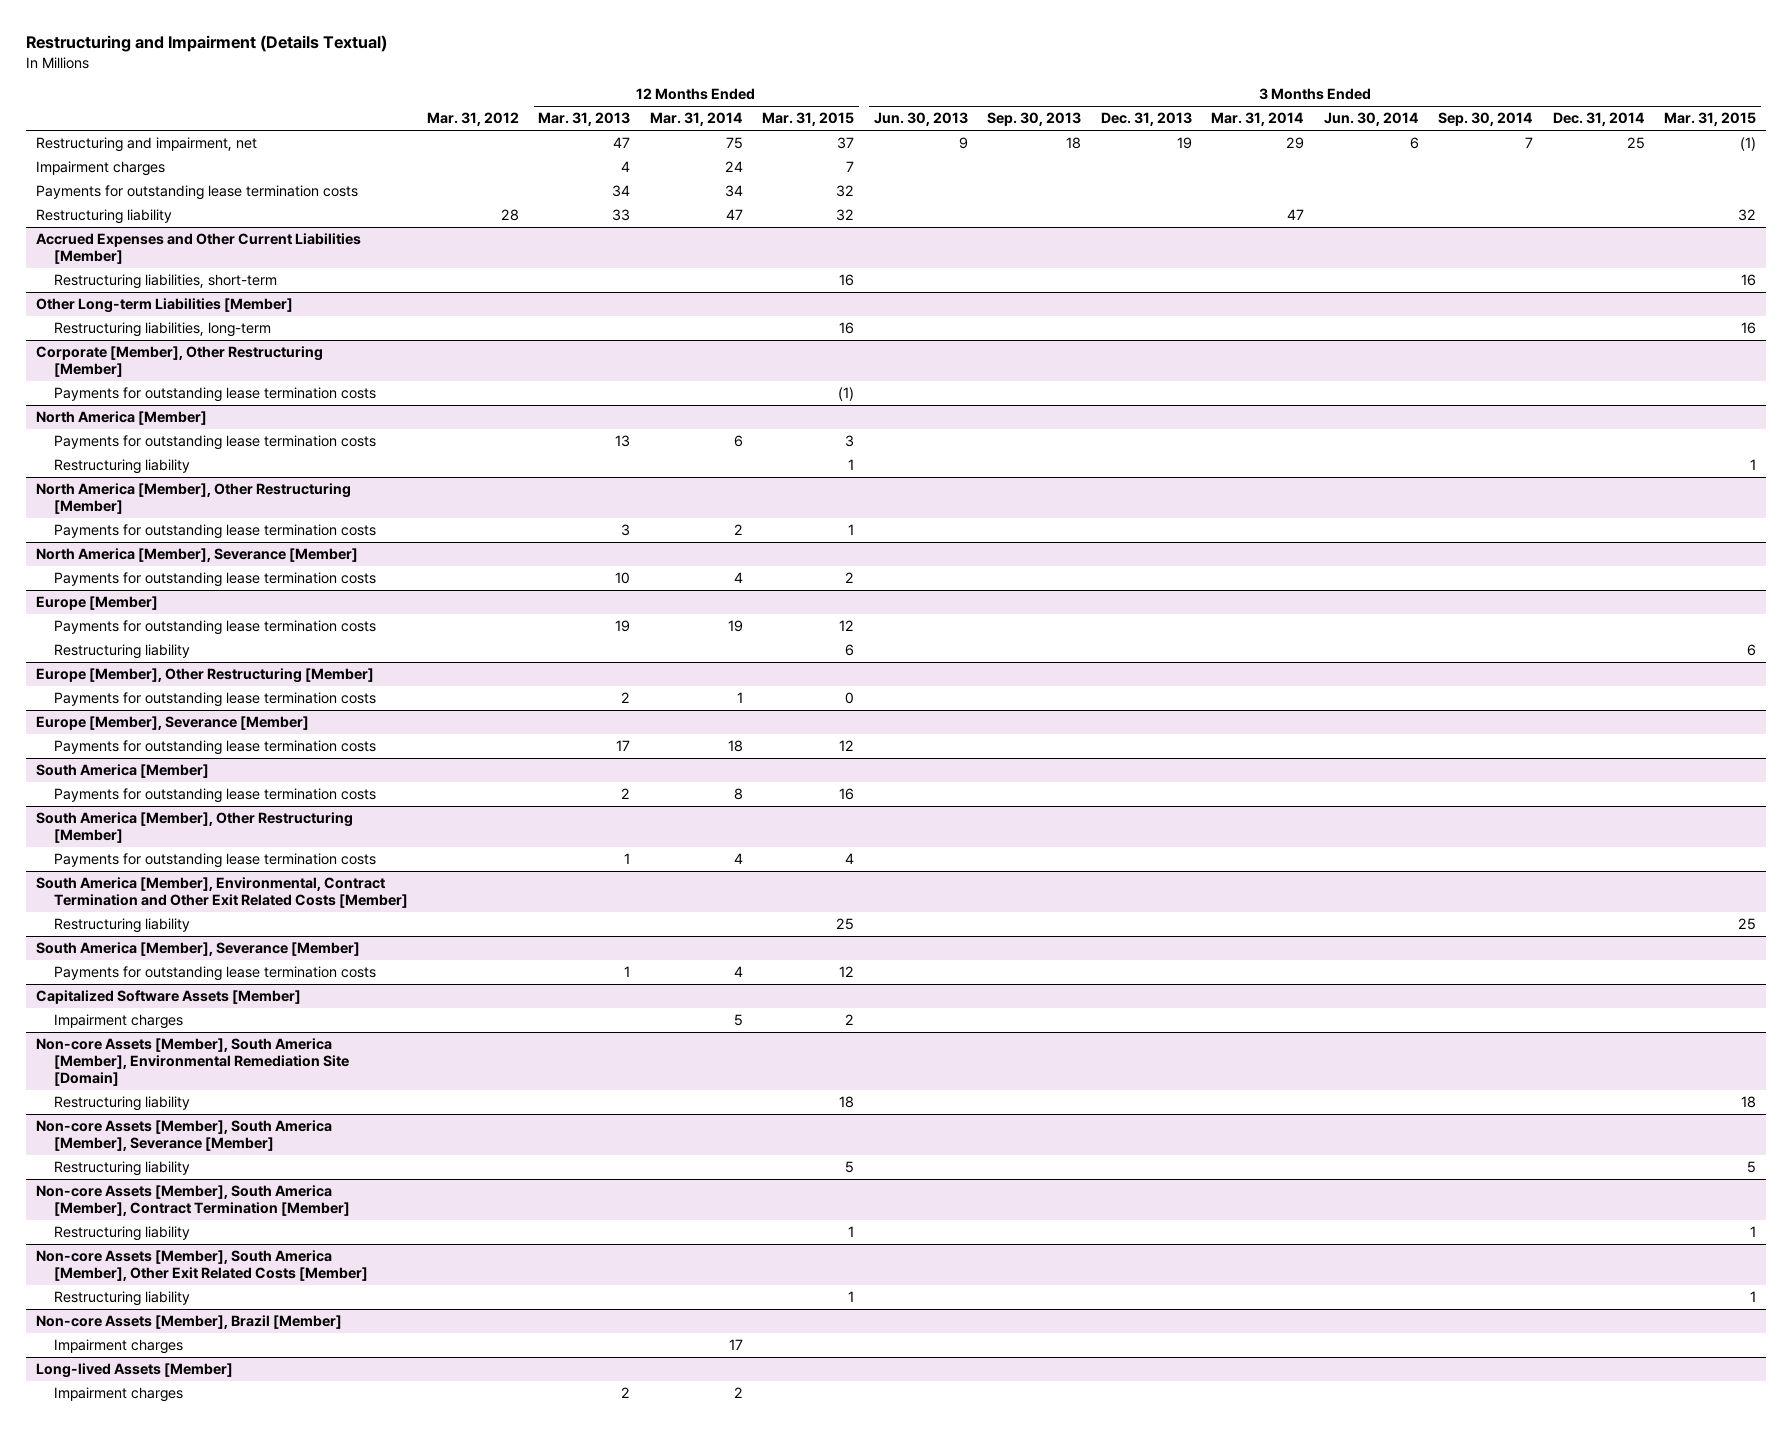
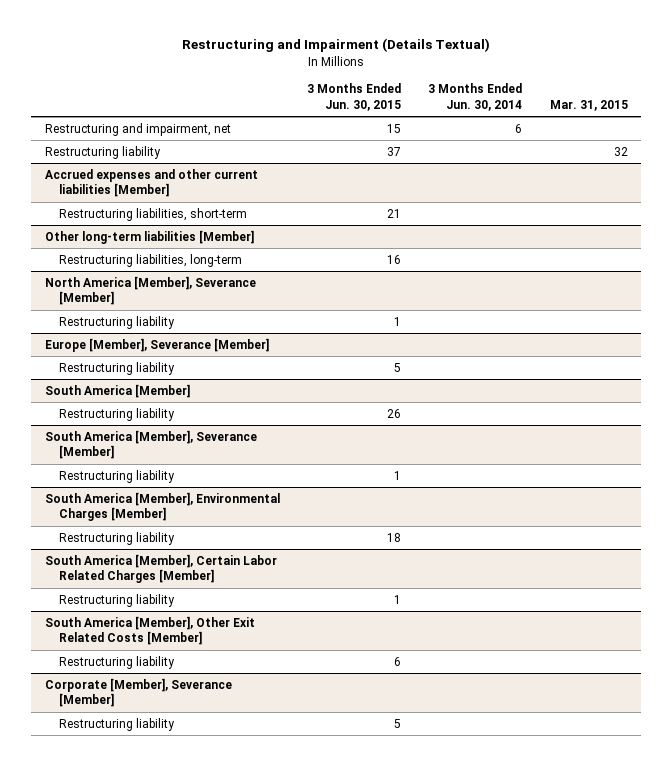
- | Mar. 31, 2012 | 12 Months Ended Mar. 31, 2013 | 12 Months Ended Mar. 31, 2014 | 12 Months Ended Mar. 31, 2015 | 3 Months Ended Jun. 30, 2013 | 3 Months Ended Sep. 30, 2013 | 3 Months Ended Dec. 31, 2013 | 3 Months Ended Mar. 31, 2014 | 3 Months Ended Jun. 30, 2014 | 3 Months Ended Sep. 30, 2014 | 3 Months Ended Dec. 31, 2014 | 3 Months Ended Mar. 31, 2015
+ | 3 Months Ended Jun. 30, 2015 | 3 Months Ended Jun. 30, 2014 | Mar. 31, 2015
- Impairment charges | | 4 | 24 | 7 | | | | | | | |
- Payments for outstanding lease termination costs | | 34 | 34 | 32 | | | | | | | |
- Accrued Expenses and Other Current Liabilities [Member]
+ Accrued expenses and other current liabilities [Member]
- Other Long-term Liabilities [Member]
+ Other long-term liabilities [Member]
- Corporate [Member], Other Restructuring [Member]
- Payments for outstanding lease termination costs | | | | (1) | | | | | | | |
- North America [Member]
- Payments for outstanding lease termination costs | | 13 | 6 | 3 | | | | | | | |
- Restructuring liability | | | | 1 | | | | | | | | 1
- North America [Member], Other Restructuring [Member]
- Payments for outstanding lease termination costs | | 3 | 2 | 1 | | | | | | | |
@ North America [Member], Severance [Member]
- Payments for outstanding lease termination costs | | 10 | 4 | 2 | | | | | | | |
- Europe [Member]
- Payments for outstanding lease termination costs | | 19 | 19 | 12 | | | | | | | |
- Restructuring liability | | | | 6 | | | | | | | | 6
- Europe [Member], Other Restructuring [Member]
- Payments for outstanding lease termination costs | | 2 | 1 | 0 | | | | | | | |
@ North America [Member], Severance [Member]
+ Restructuring liability | 1 | |
@ Europe [Member], Severance [Member]
- Payments for outstanding lease termination costs | | 17 | 18 | 12 | | | | | | | |
+ Restructuring liability | 5 | |
@ South America [Member]
- Payments for outstanding lease termination costs | | 2 | 8 | 16 | | | | | | | |
- South America [Member], Other Restructuring [Member]
- Payments for outstanding lease termination costs | | 1 | 4 | 4 | | | | | | | |
- South America [Member], Environmental, Contract Termination and Other Exit Related Costs [Member]
- Restructuring liability | | | | 25 | | | | | | | | 25
@ South America [Member]
+ Restructuring liability | 26 | |
@ South America [Member], Severance [Member]
- Payments for outstanding lease termination costs | | 1 | 4 | 12 | | | | | | | |
- Capitalized Software Assets [Member]
- Impairment charges | | | 5 | 2 | | | | | | | |
- Non-core Assets [Member], South America [Member], Environmental Remediation Site [Domain]
- Restructuring liability | | | | 18 | | | | | | | | 18
- Non-core Assets [Member], South America [Member], Severance [Member]
- Restructuring liability | | | | 5 | | | | | | | | 5
- Non-core Assets [Member], South America [Member], Contract Termination [Member]
- Restructuring liability | | | | 1 | | | | | | | | 1
- Non-core Assets [Member], South America [Member], Other Exit Related Costs [Member]
@ South America [Member], Severance [Member]
+ Restructuring liability | 1 | |
+ South America [Member], Environmental Charges [Member]
+ Restructuring liability | 18 | |
+ South America [Member], Certain Labor Related Charges [Member]
+ Restructuring liability | 1 | |
+ South America [Member], Other Exit Related Costs [Member]
- Non-core Assets [Member], Brazil [Member]
- Impairment charges | | | 17 | | | | | | | | |
- Long-lived Assets [Member]
- Impairment charges | | 2 | 2 | | | | | | | | |
+ Corporate [Member], Severance [Member]
+ Restructuring liability | 5 | |

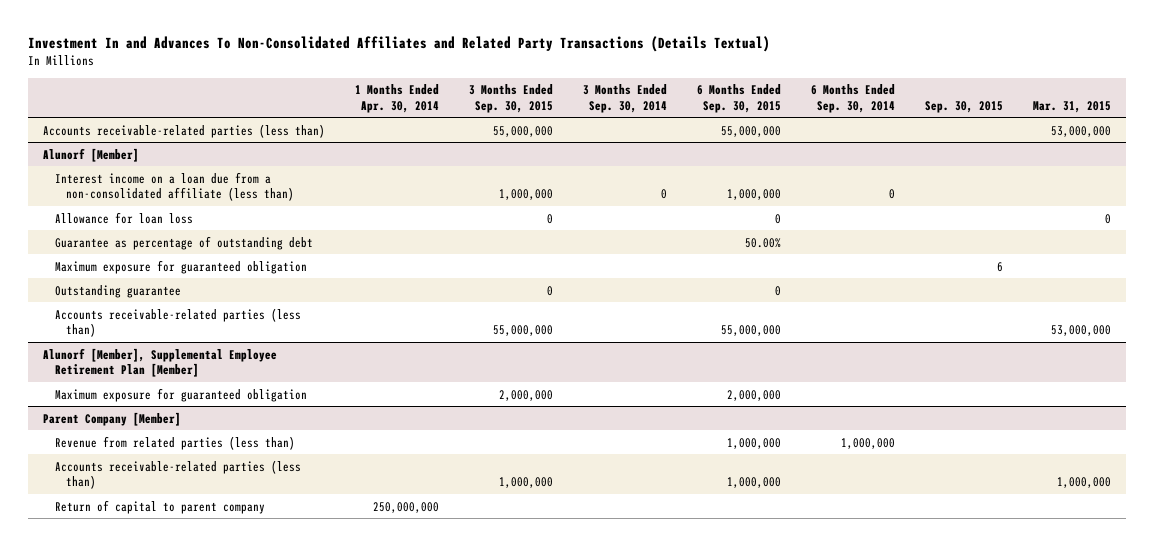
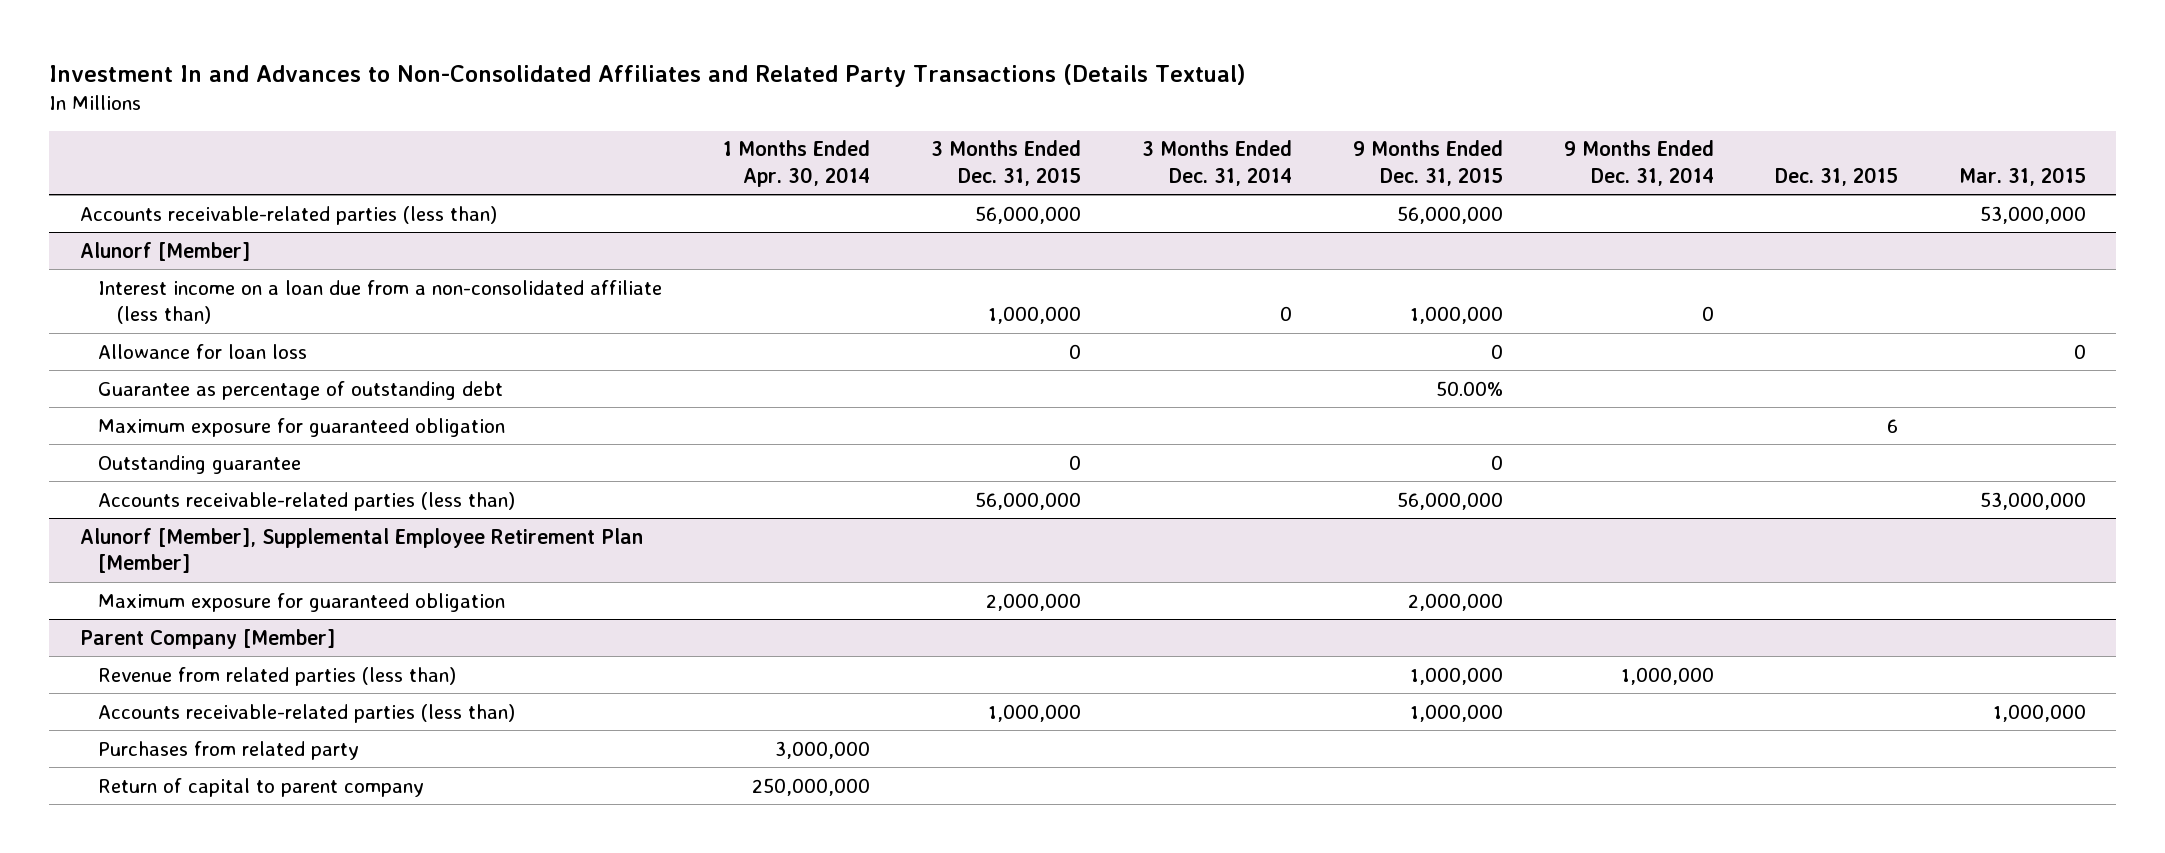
- Investment In and Advances To Non-Consolidated Affiliates and Related Party Transactions (Details Textual)
+ Investment In and Advances to Non-Consolidated Affiliates and Related Party Transactions (Details Textual)
- | 1 Months Ended Apr. 30, 2014 | 3 Months Ended Sep. 30, 2015 | 3 Months Ended Sep. 30, 2014 | 6 Months Ended Sep. 30, 2015 | 6 Months Ended Sep. 30, 2014 | Sep. 30, 2015 | Mar. 31, 2015
+ | 1 Months Ended Apr. 30, 2014 | 3 Months Ended Dec. 31, 2015 | 3 Months Ended Dec. 31, 2014 | 9 Months Ended Dec. 31, 2015 | 9 Months Ended Dec. 31, 2014 | Dec. 31, 2015 | Mar. 31, 2015
@ Parent Company [Member]
+ Purchases from related party | 3,000,000 | | | | | |

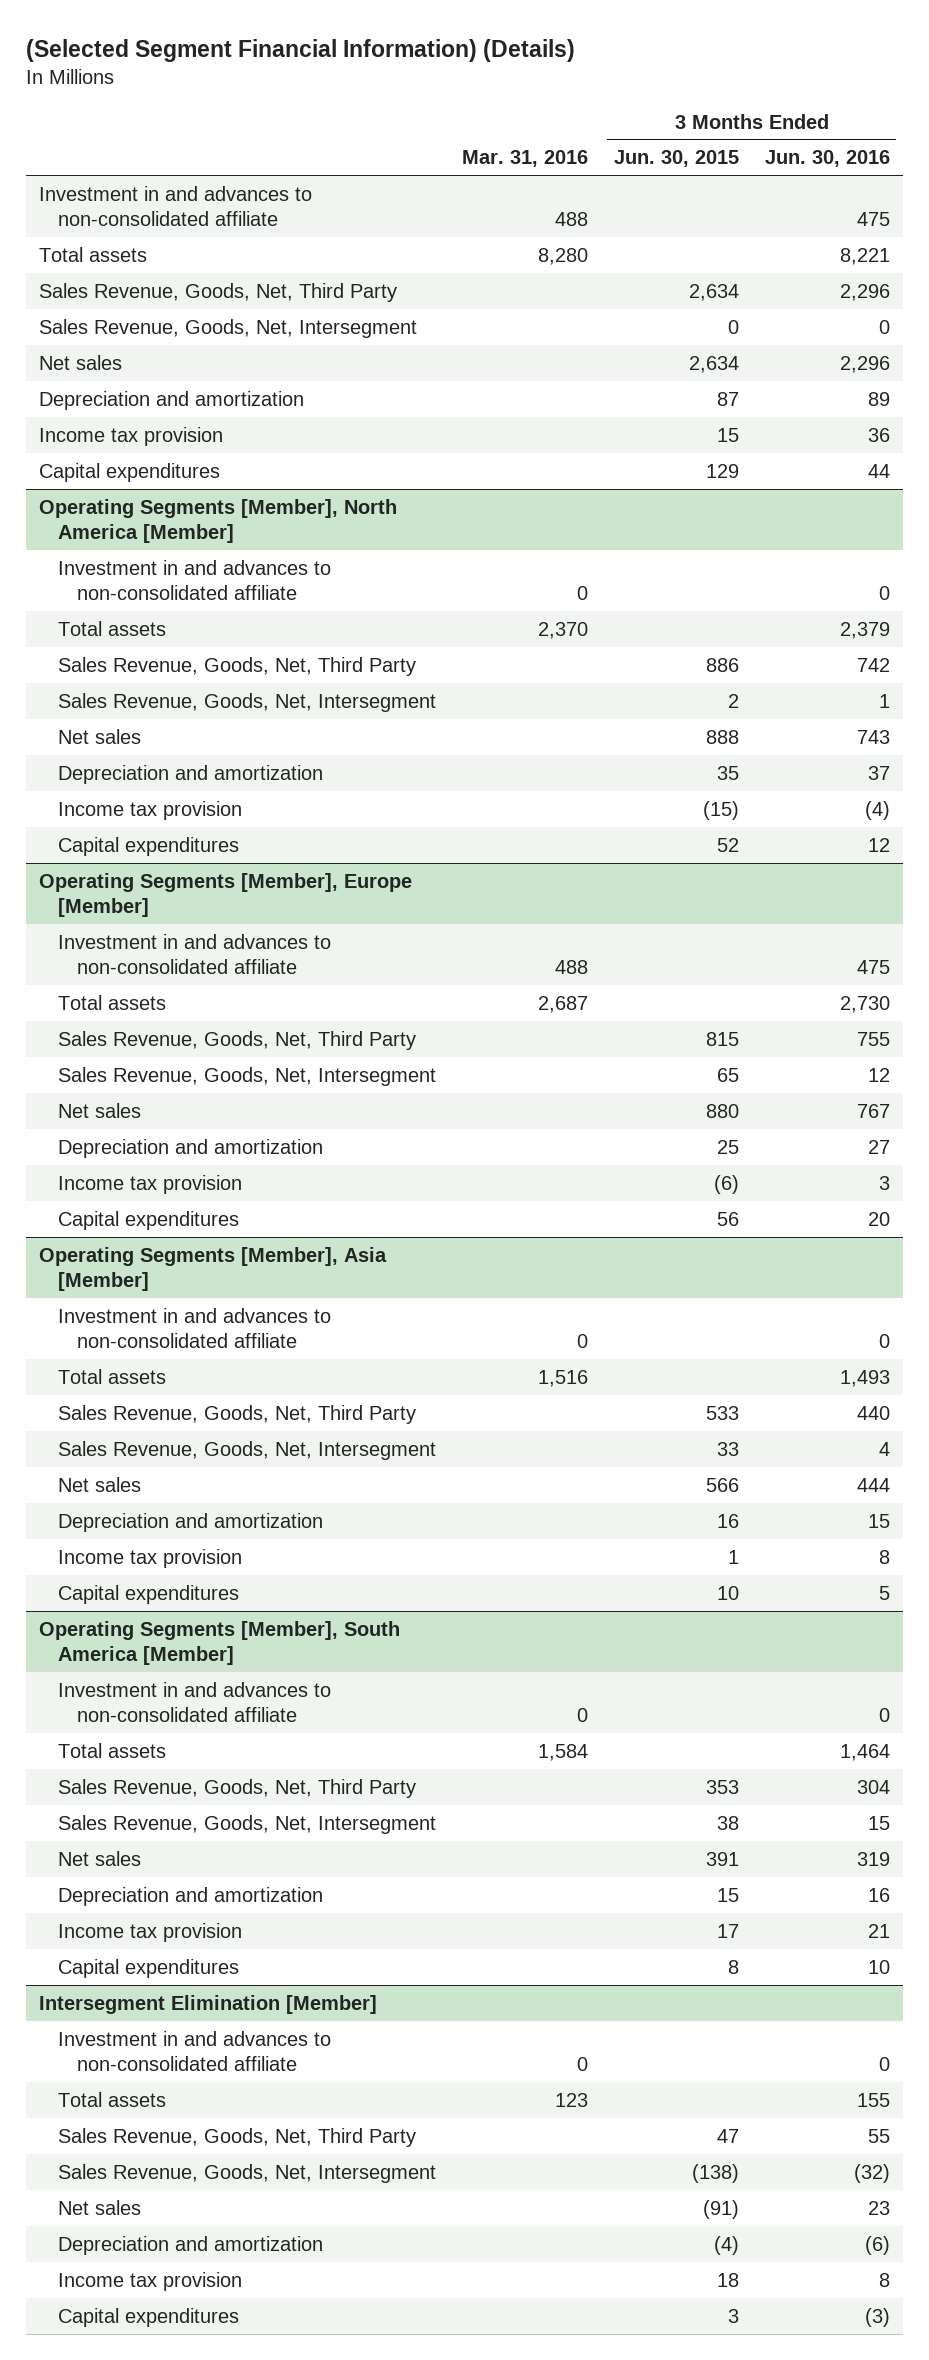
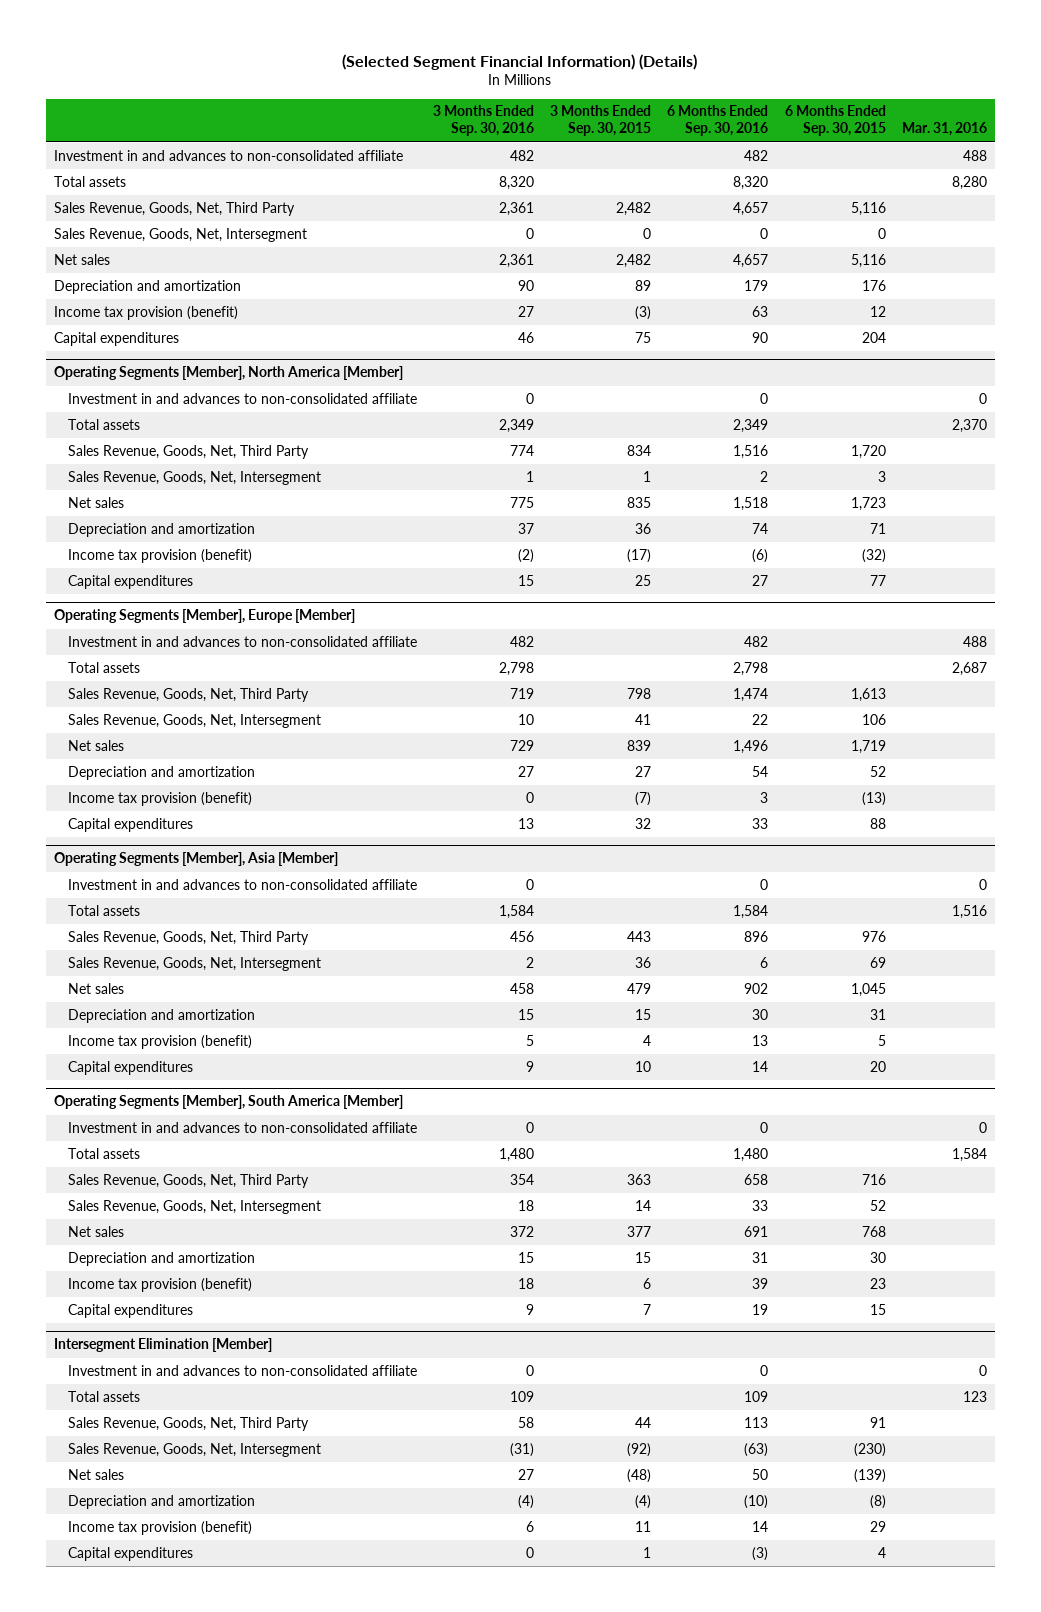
- | Mar. 31, 2016 | 3 Months Ended Jun. 30, 2015 | 3 Months Ended Jun. 30, 2016
+ | 3 Months Ended Sep. 30, 2016 | 3 Months Ended Sep. 30, 2015 | 6 Months Ended Sep. 30, 2016 | 6 Months Ended Sep. 30, 2015 | Mar. 31, 2016
- Income tax provision | | 15 | 36
+ Income tax provision (benefit) | 27 | (3) | 63 | 12 |
@ Operating Segments [Member], North America [Member]
- Income tax provision | | (15) | (4)
+ Income tax provision (benefit) | (2) | (17) | (6) | (32) |
@ Operating Segments [Member], Europe [Member]
- Income tax provision | | (6) | 3
+ Income tax provision (benefit) | 0 | (7) | 3 | (13) |
@ Operating Segments [Member], Asia [Member]
- Income tax provision | | 1 | 8
+ Income tax provision (benefit) | 5 | 4 | 13 | 5 |
@ Operating Segments [Member], South America [Member]
- Income tax provision | | 17 | 21
+ Income tax provision (benefit) | 18 | 6 | 39 | 23 |
@ Intersegment Elimination [Member]
- Income tax provision | | 18 | 8
+ Income tax provision (benefit) | 6 | 11 | 14 | 29 |

